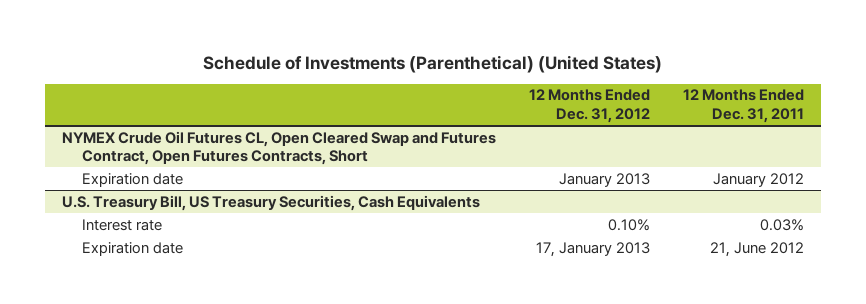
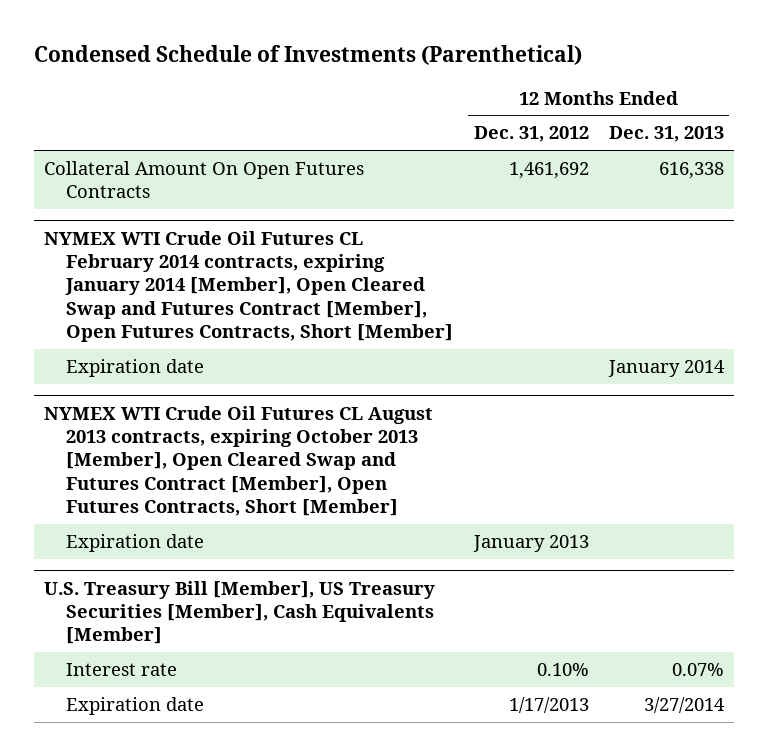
- Schedule of Investments (Parenthetical) (United States)
+ Condensed Schedule of Investments (Parenthetical)
- | 12 Months Ended Dec. 31, 2012 | 12 Months Ended Dec. 31, 2011
+ | 12 Months Ended Dec. 31, 2012 | 12 Months Ended Dec. 31, 2013
- NYMEX Crude Oil Futures CL, Open Cleared Swap and Futures Contract, Open Futures Contracts, Short
+ Collateral Amount On Open Futures Contracts | 1,461,692 | 616,338
+ NYMEX WTI Crude Oil Futures CL February 2014 contracts, expiring January 2014 [Member], Open Cleared Swap and Futures Contract [Member], Open Futures Contracts, Short [Member]
+ Expiration date | | January 2014
+ NYMEX WTI Crude Oil Futures CL August 2013 contracts, expiring October 2013 [Member], Open Cleared Swap and Futures Contract [Member], Open Futures Contracts, Short [Member]
- U.S. Treasury Bill, US Treasury Securities, Cash Equivalents
+ U.S. Treasury Bill [Member], US Treasury Securities [Member], Cash Equivalents [Member]
- Expiration date | 17, January 2013 | 21, June 2012
+ Expiration date | 1/17/2013 | 3/27/2014

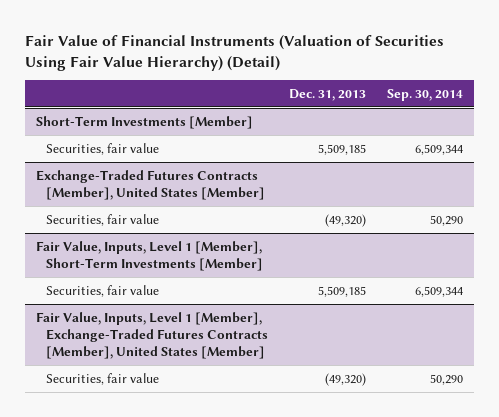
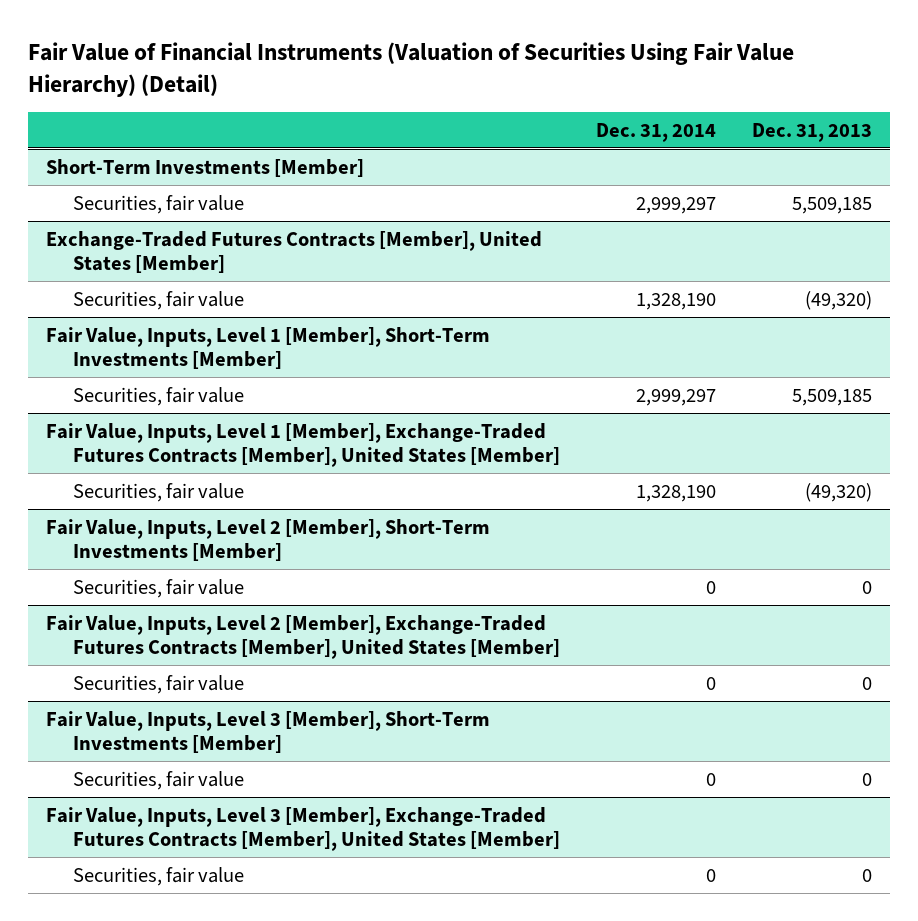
- | Dec. 31, 2013 | Sep. 30, 2014
+ | Dec. 31, 2014 | Dec. 31, 2013
+ Fair Value, Inputs, Level 2 [Member], Short-Term Investments [Member]
+ Securities, fair value | 0 | 0
+ Fair Value, Inputs, Level 2 [Member], Exchange-Traded Futures Contracts [Member], United States [Member]
+ Securities, fair value | 0 | 0
+ Fair Value, Inputs, Level 3 [Member], Short-Term Investments [Member]
+ Securities, fair value | 0 | 0
+ Fair Value, Inputs, Level 3 [Member], Exchange-Traded Futures Contracts [Member], United States [Member]
+ Securities, fair value | 0 | 0

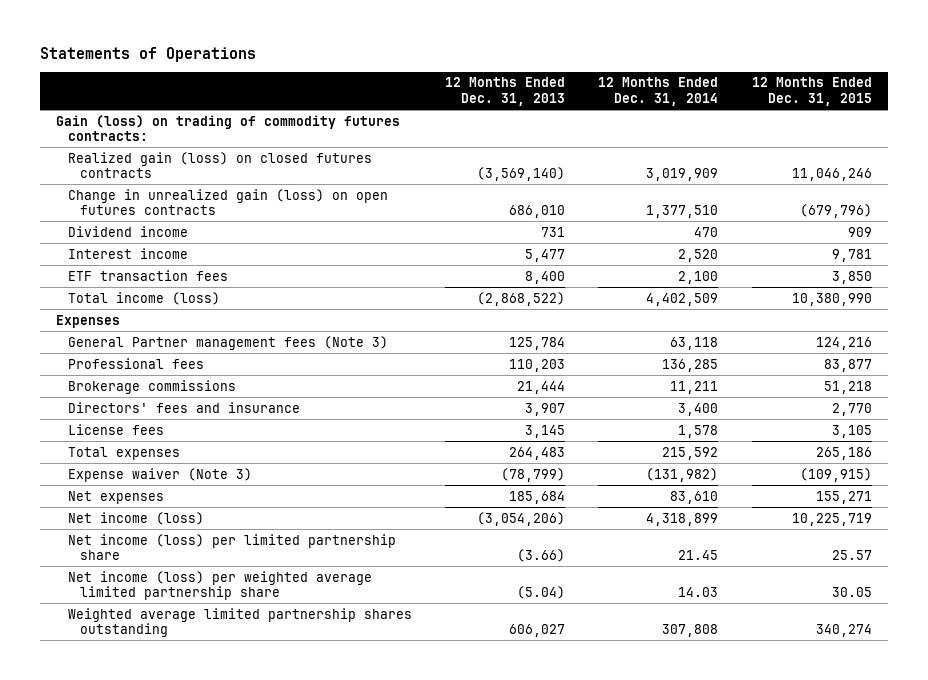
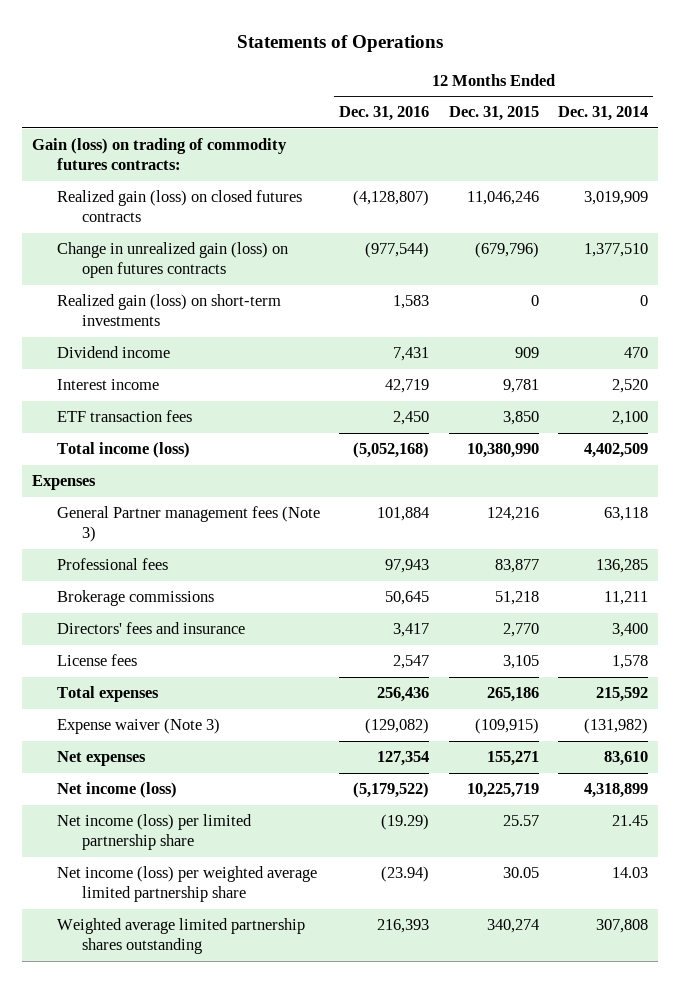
- | 12 Months Ended Dec. 31, 2013 | 12 Months Ended Dec. 31, 2014 | 12 Months Ended Dec. 31, 2015
+ | 12 Months Ended Dec. 31, 2016 | 12 Months Ended Dec. 31, 2015 | 12 Months Ended Dec. 31, 2014
+ Realized gain (loss) on short-term investments | 1,583 | 0 | 0

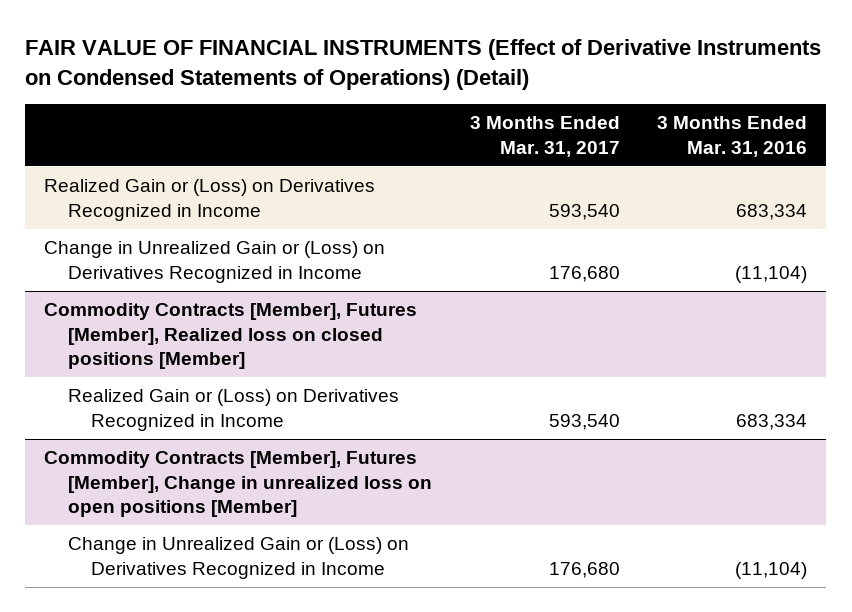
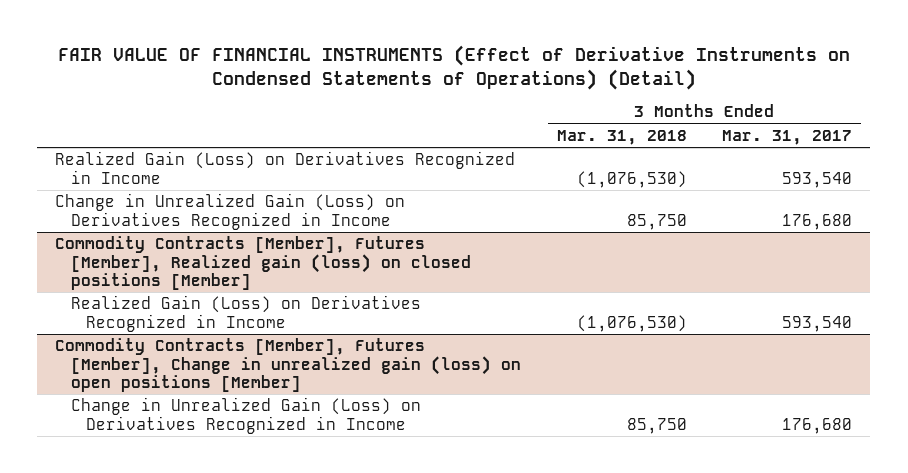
- | 3 Months Ended Mar. 31, 2017 | 3 Months Ended Mar. 31, 2016
+ | 3 Months Ended Mar. 31, 2018 | 3 Months Ended Mar. 31, 2017
- Realized Gain or (Loss) on Derivatives Recognized in Income | 593,540 | 683,334
- Change in Unrealized Gain or (Loss) on Derivatives Recognized in Income | 176,680 | (11,104)
- Commodity Contracts [Member], Futures [Member], Realized loss on closed positions [Member]
- Realized Gain or (Loss) on Derivatives Recognized in Income | 593,540 | 683,334
- Commodity Contracts [Member], Futures [Member], Change in unrealized loss on open positions [Member]
- Change in Unrealized Gain or (Loss) on Derivatives Recognized in Income | 176,680 | (11,104)
+ Realized Gain (Loss) on Derivatives Recognized in Income | (1,076,530) | 593,540
+ Change in Unrealized Gain (Loss) on Derivatives Recognized in Income | 85,750 | 176,680
+ Commodity Contracts [Member], Futures [Member], Realized gain (loss) on closed positions [Member]
+ Realized Gain (Loss) on Derivatives Recognized in Income | (1,076,530) | 593,540
+ Commodity Contracts [Member], Futures [Member], Change in unrealized gain (loss) on open positions [Member]
+ Change in Unrealized Gain (Loss) on Derivatives Recognized in Income | 85,750 | 176,680

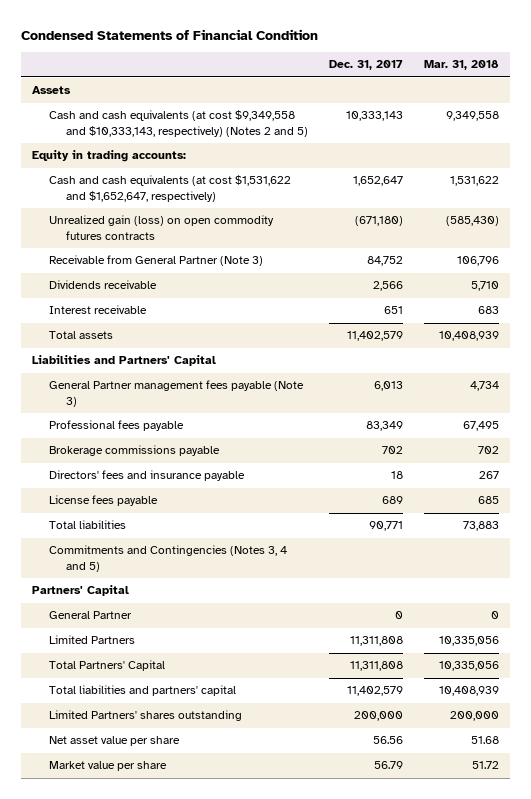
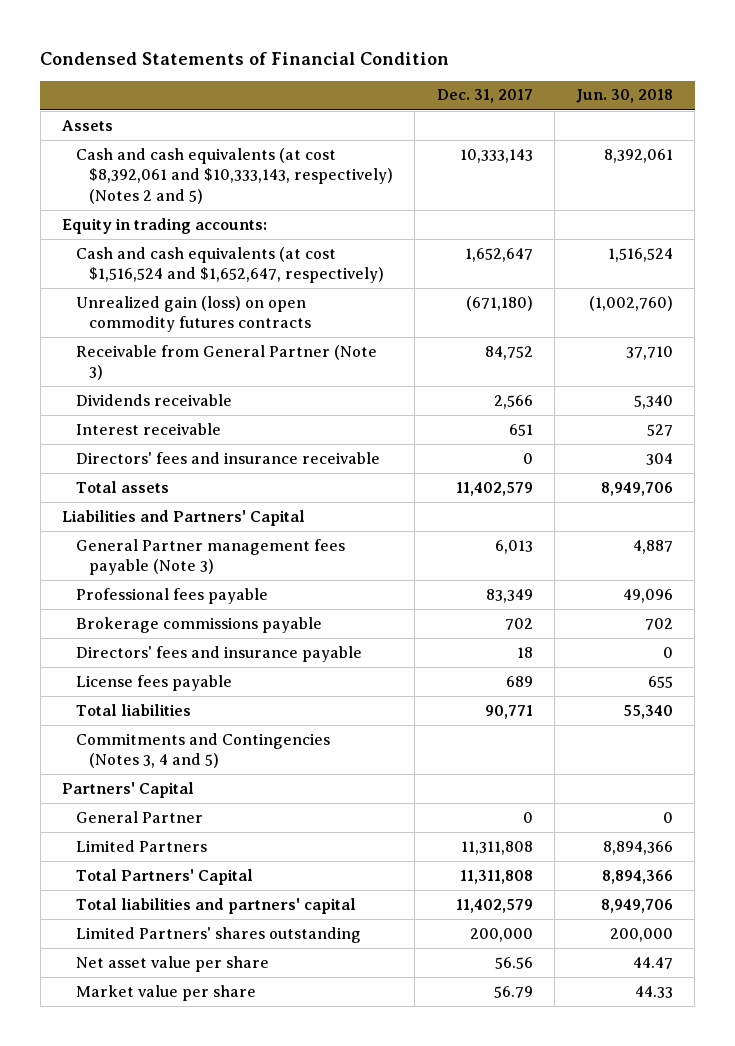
- | Dec. 31, 2017 | Mar. 31, 2018
+ | Dec. 31, 2017 | Jun. 30, 2018
- Cash and cash equivalents (at cost $9,349,558 and $10,333,143, respectively) (Notes 2 and 5) | 10,333,143 | 9,349,558
+ Cash and cash equivalents (at cost $8,392,061 and $10,333,143, respectively) (Notes 2 and 5) | 10,333,143 | 8,392,061
- Cash and cash equivalents (at cost $1,531,622 and $1,652,647, respectively) | 1,652,647 | 1,531,622
+ Cash and cash equivalents (at cost $1,516,524 and $1,652,647, respectively) | 1,652,647 | 1,516,524
+ Directors' fees and insurance receivable | 0 | 304

